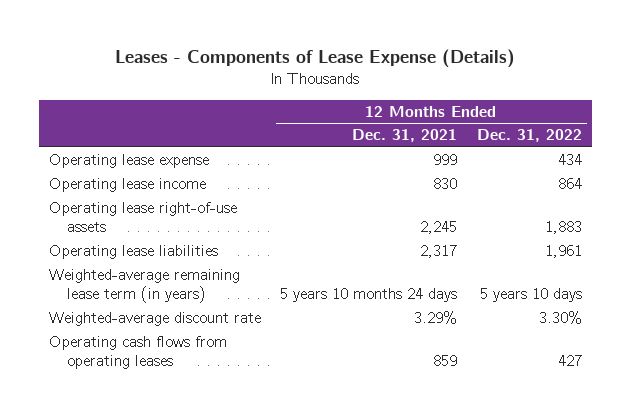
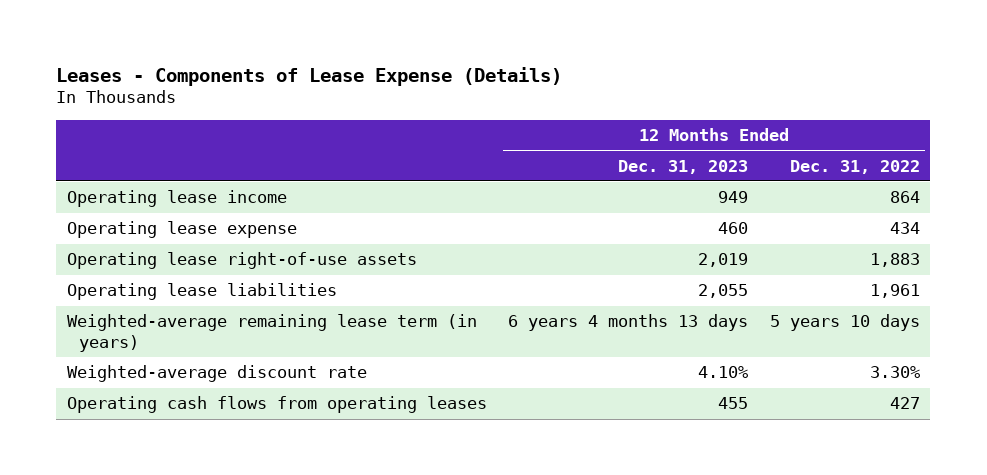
- | 12 Months Ended Dec. 31, 2021 | 12 Months Ended Dec. 31, 2022
+ | 12 Months Ended Dec. 31, 2023 | 12 Months Ended Dec. 31, 2022
moved down: Operating lease expense | 460 | 434

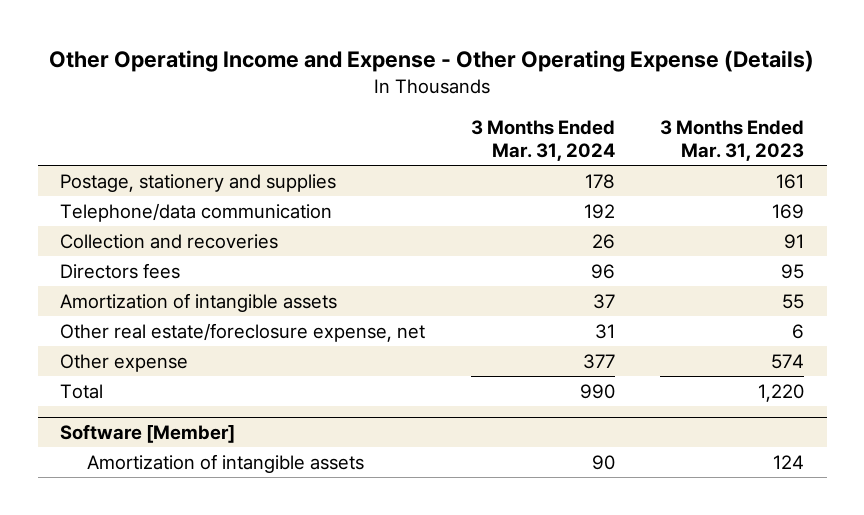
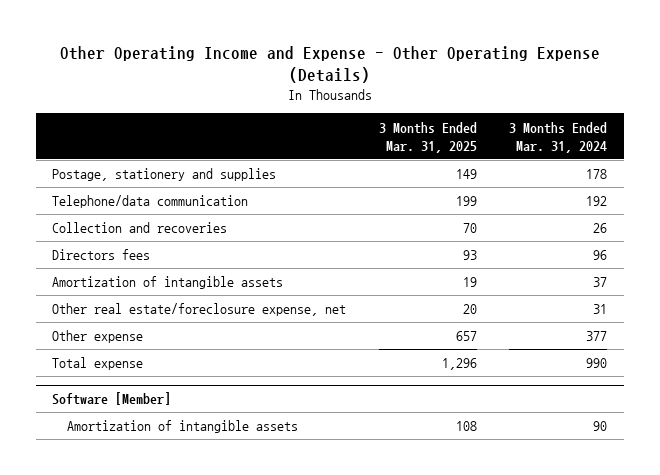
- | 3 Months Ended Mar. 31, 2024 | 3 Months Ended Mar. 31, 2023
+ | 3 Months Ended Mar. 31, 2025 | 3 Months Ended Mar. 31, 2024
- Total | 990 | 1,220
+ Total expense | 1,296 | 990

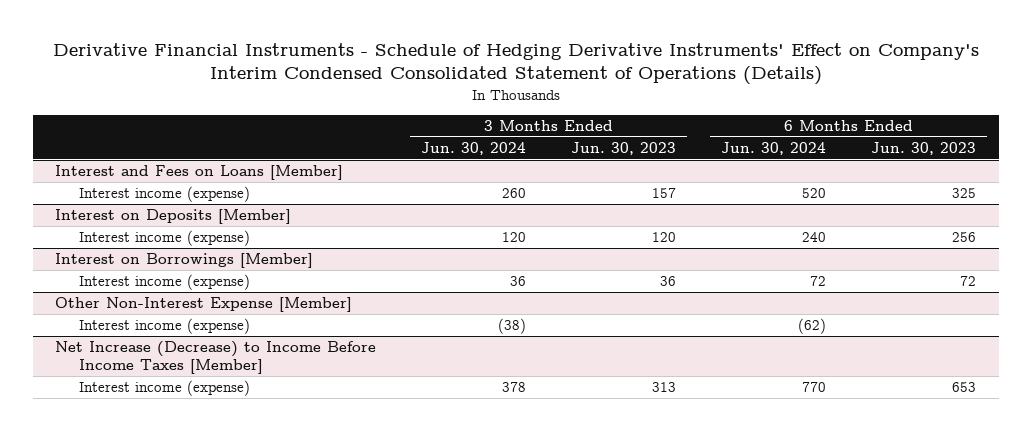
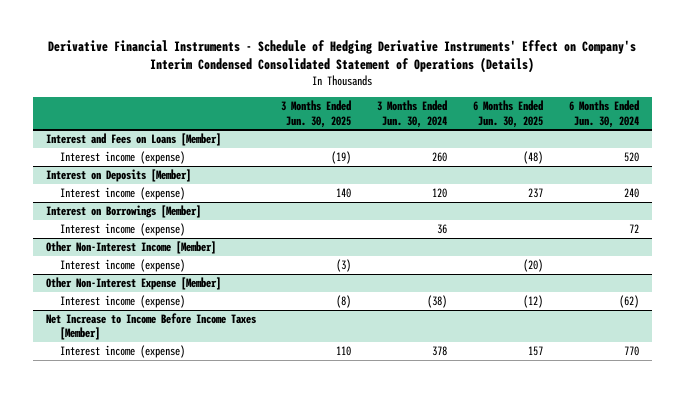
- | 3 Months Ended Jun. 30, 2024 | 3 Months Ended Jun. 30, 2023 | 6 Months Ended Jun. 30, 2024 | 6 Months Ended Jun. 30, 2023
+ | 3 Months Ended Jun. 30, 2025 | 3 Months Ended Jun. 30, 2024 | 6 Months Ended Jun. 30, 2025 | 6 Months Ended Jun. 30, 2024
+ Other Non-Interest Income [Member]
+ Interest income (expense) | (3) | | (20) |
- Net Increase (Decrease) to Income Before Income Taxes [Member]
+ Net Increase to Income Before Income Taxes [Member]

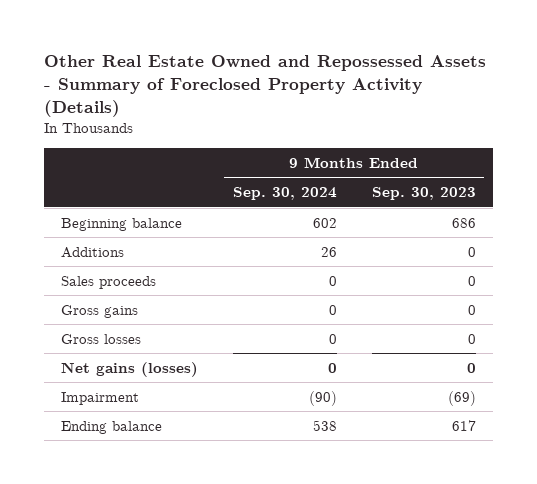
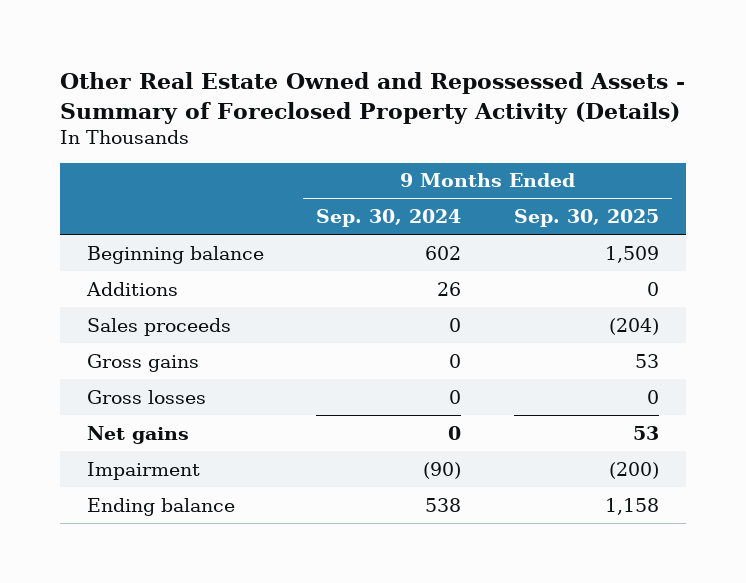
- | 9 Months Ended Sep. 30, 2024 | 9 Months Ended Sep. 30, 2023
+ | 9 Months Ended Sep. 30, 2024 | 9 Months Ended Sep. 30, 2025
- Net gains (losses) | 0 | 0
+ Net gains | 0 | 53

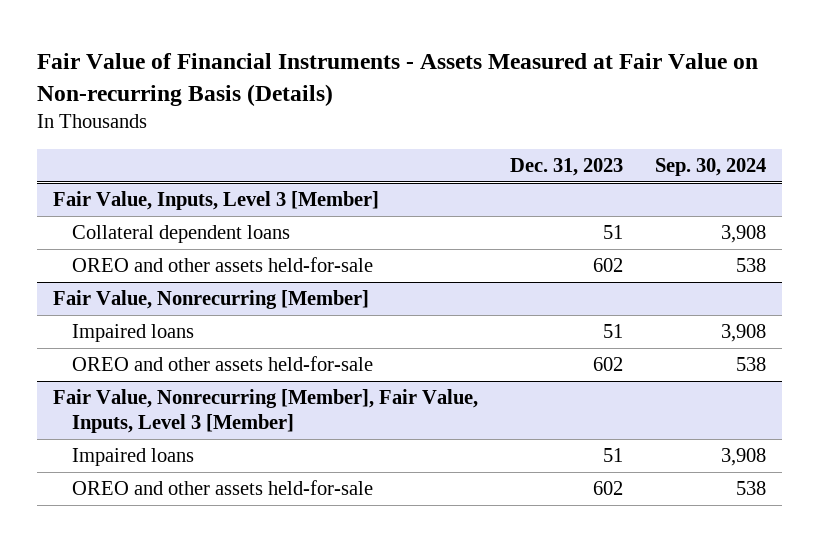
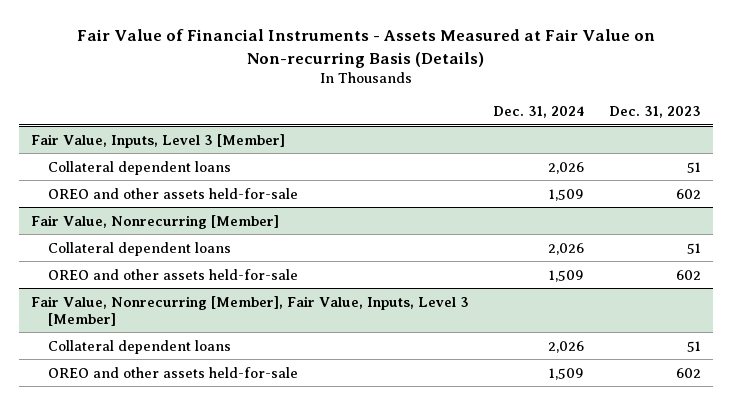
- | Dec. 31, 2023 | Sep. 30, 2024
+ | Dec. 31, 2024 | Dec. 31, 2023
@ Fair Value, Nonrecurring [Member]
- Impaired loans | 51 | 3,908
+ Collateral dependent loans | 2,026 | 51
@ Fair Value, Nonrecurring [Member], Fair Value, Inputs, Level 3 [Member]
- Impaired loans | 51 | 3,908
+ Collateral dependent loans | 2,026 | 51

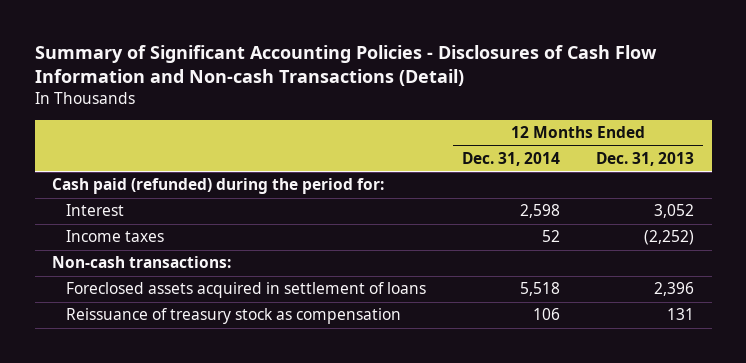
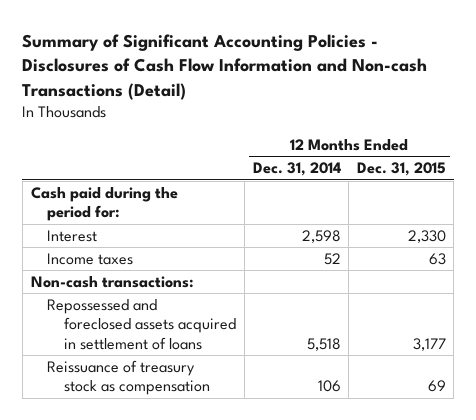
- | 12 Months Ended Dec. 31, 2014 | 12 Months Ended Dec. 31, 2013
+ | 12 Months Ended Dec. 31, 2014 | 12 Months Ended Dec. 31, 2015
- Cash paid (refunded) during the period for:
+ Cash paid during the period for:
- Foreclosed assets acquired in settlement of loans | 5,518 | 2,396
+ Repossessed and foreclosed assets acquired in settlement of loans | 5,518 | 3,177

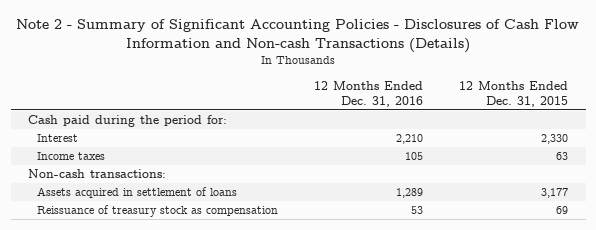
- Summary of Significant Accounting Policies - Disclosures of Cash Flow Information and Non-cash Transactions (Detail)
+ Note 2 - Summary of Significant Accounting Policies - Disclosures of Cash Flow Information and Non-cash Transactions (Details)
- | 12 Months Ended Dec. 31, 2014 | 12 Months Ended Dec. 31, 2015
+ | 12 Months Ended Dec. 31, 2016 | 12 Months Ended Dec. 31, 2015
- Repossessed and foreclosed assets acquired in settlement of loans | 5,518 | 3,177
+ Assets acquired in settlement of loans | 1,289 | 3,177

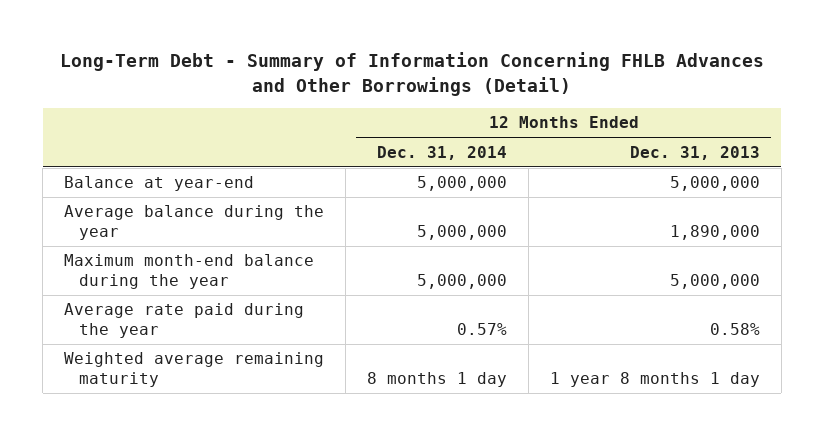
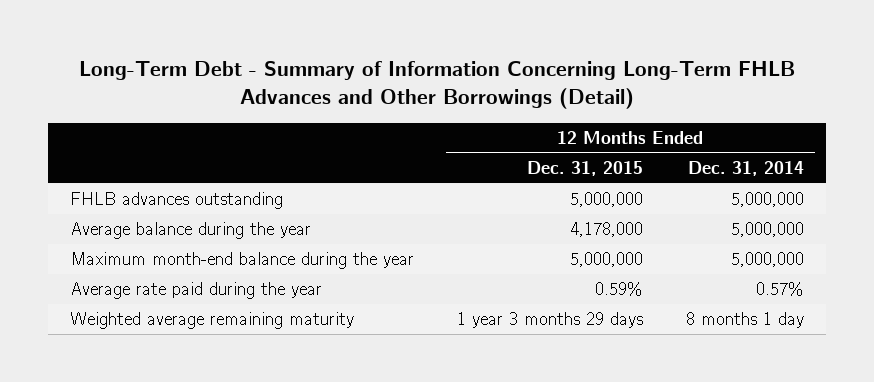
- Long-Term Debt - Summary of Information Concerning FHLB Advances and Other Borrowings (Detail)
+ Long-Term Debt - Summary of Information Concerning Long-Term FHLB Advances and Other Borrowings (Detail)
- | 12 Months Ended Dec. 31, 2014 | 12 Months Ended Dec. 31, 2013
+ | 12 Months Ended Dec. 31, 2015 | 12 Months Ended Dec. 31, 2014
- Balance at year-end | 5,000,000 | 5,000,000
+ FHLB advances outstanding | 5,000,000 | 5,000,000

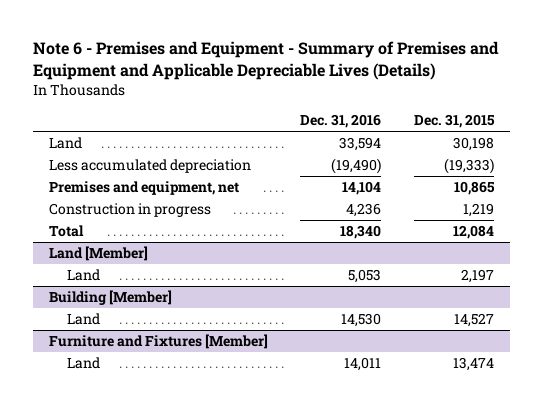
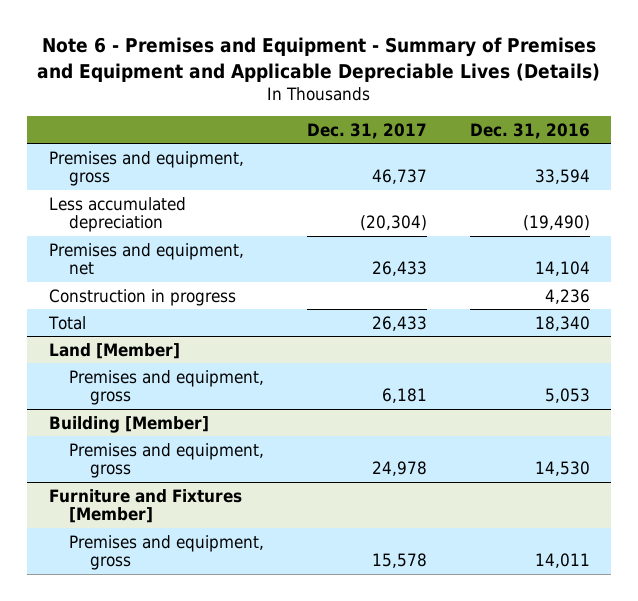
- | Dec. 31, 2016 | Dec. 31, 2015
+ | Dec. 31, 2017 | Dec. 31, 2016
- Land | 33,594 | 30,198
+ Premises and equipment, gross | 46,737 | 33,594
@ Land [Member]
- Land | 5,053 | 2,197
+ Premises and equipment, gross | 6,181 | 5,053
@ Building [Member]
- Land | 14,530 | 14,527
+ Premises and equipment, gross | 24,978 | 14,530
@ Furniture and Fixtures [Member]
- Land | 14,011 | 13,474
+ Premises and equipment, gross | 15,578 | 14,011

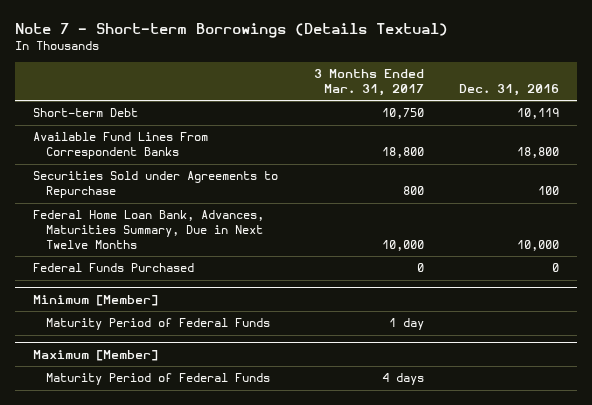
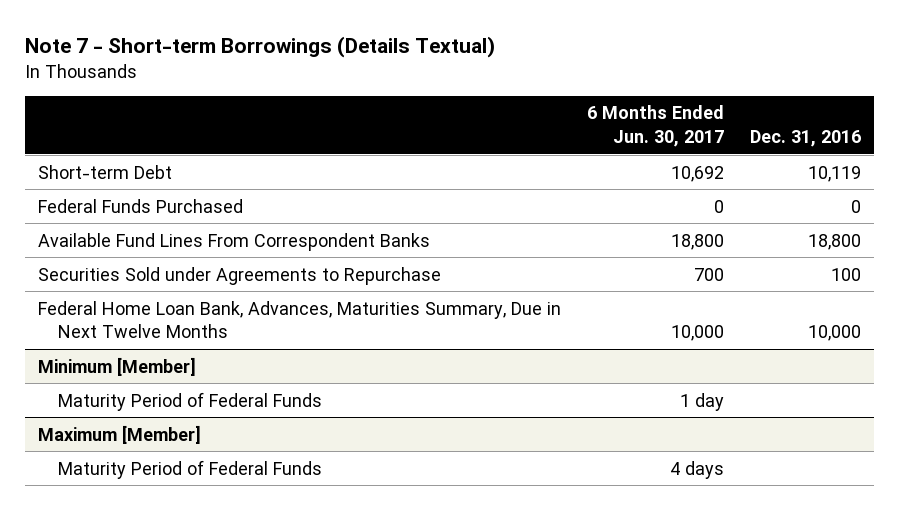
- | 3 Months Ended Mar. 31, 2017 | Dec. 31, 2016
+ | 6 Months Ended Jun. 30, 2017 | Dec. 31, 2016
moved up: Federal Funds Purchased | 0 | 0

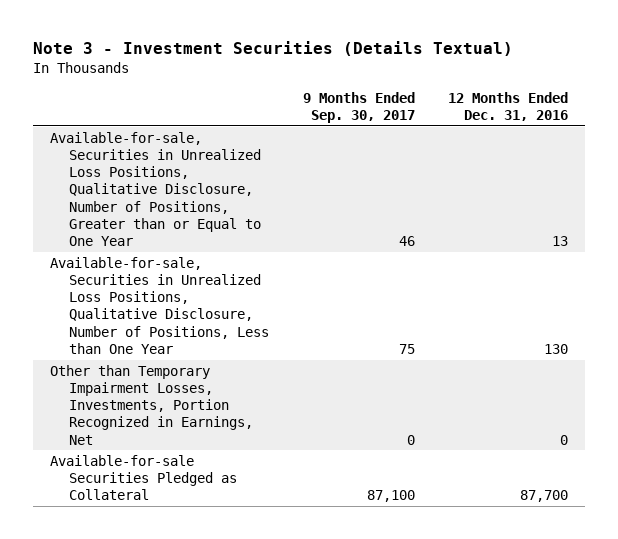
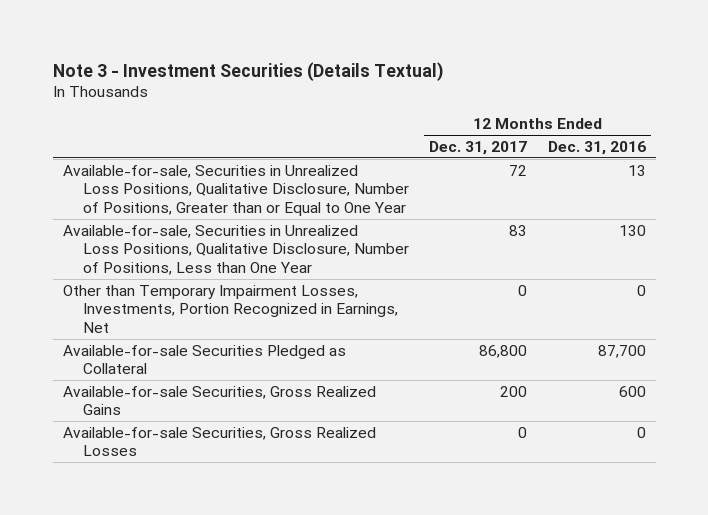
- | 9 Months Ended Sep. 30, 2017 | 12 Months Ended Dec. 31, 2016
+ | 12 Months Ended Dec. 31, 2017 | 12 Months Ended Dec. 31, 2016
+ Available-for-sale Securities, Gross Realized Gains | 200 | 600
+ Available-for-sale Securities, Gross Realized Losses | 0 | 0

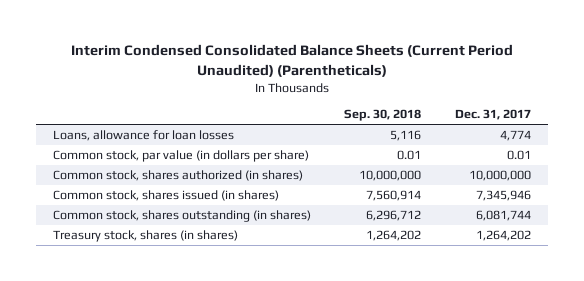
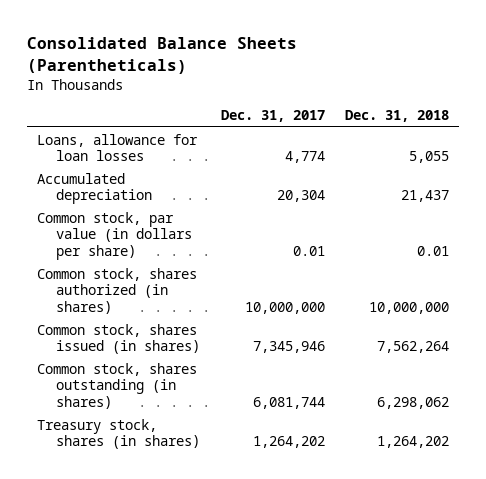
- Interim Condensed Consolidated Balance Sheets (Current Period Unaudited) (Parentheticals)
+ Consolidated Balance Sheets (Parentheticals)
- | Sep. 30, 2018 | Dec. 31, 2017
+ | Dec. 31, 2017 | Dec. 31, 2018
+ Accumulated depreciation | 20,304 | 21,437

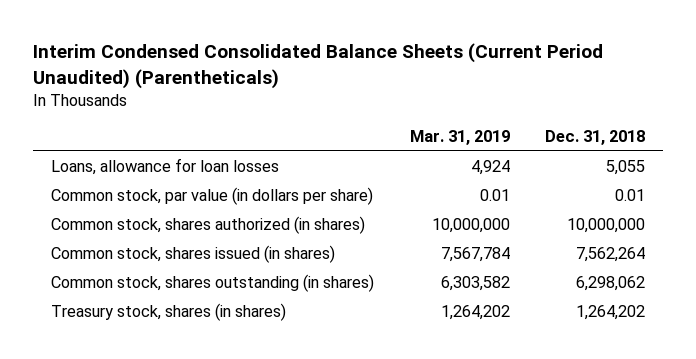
- Consolidated Balance Sheets (Parentheticals)
+ Interim Condensed Consolidated Balance Sheets (Current Period Unaudited) (Parentheticals)
- | Dec. 31, 2017 | Dec. 31, 2018
+ | Mar. 31, 2019 | Dec. 31, 2018
- Accumulated depreciation | 20,304 | 21,437

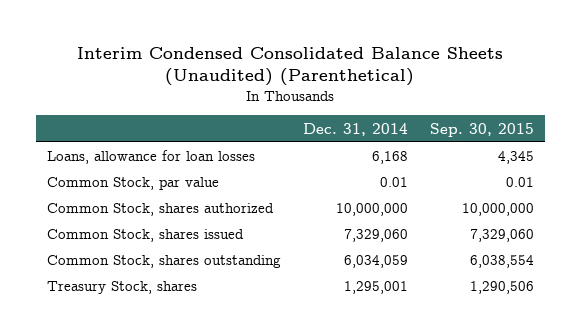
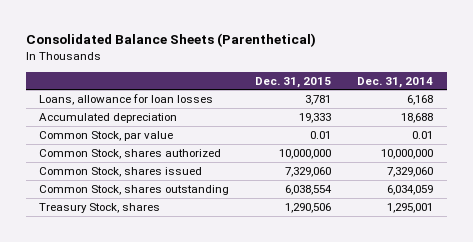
- Interim Condensed Consolidated Balance Sheets (Unaudited) (Parenthetical)
+ Consolidated Balance Sheets (Parenthetical)
- | Dec. 31, 2014 | Sep. 30, 2015
+ | Dec. 31, 2015 | Dec. 31, 2014
+ Accumulated depreciation | 19,333 | 18,688

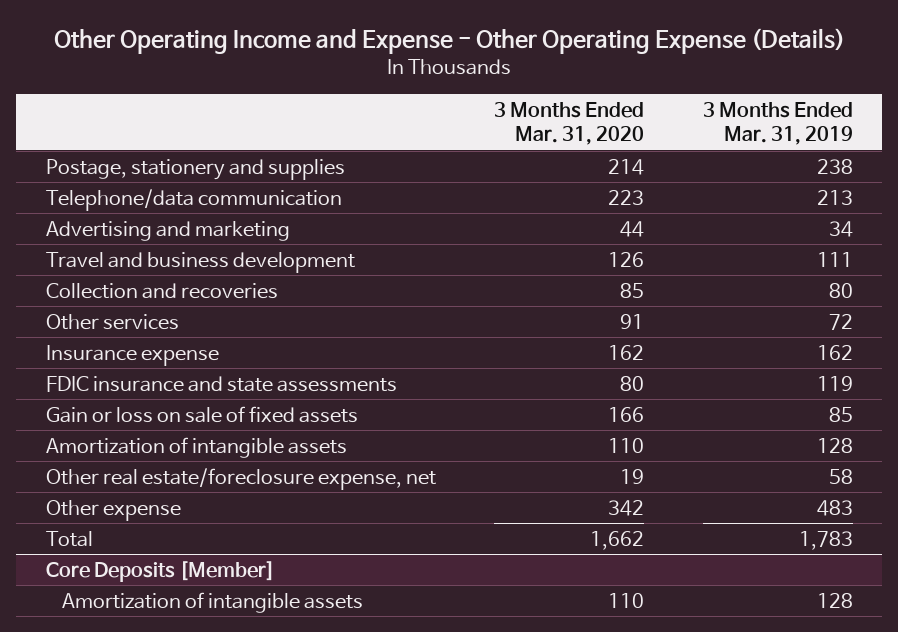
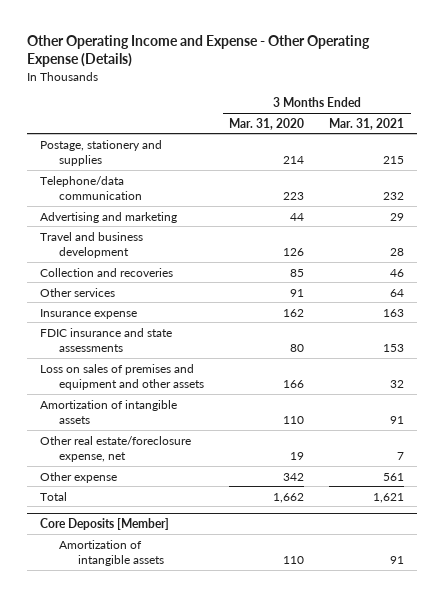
- | 3 Months Ended Mar. 31, 2020 | 3 Months Ended Mar. 31, 2019
+ | 3 Months Ended Mar. 31, 2020 | 3 Months Ended Mar. 31, 2021
- Gain or loss on sale of fixed assets | 166 | 85
+ Loss on sales of premises and equipment and other assets | 166 | 32

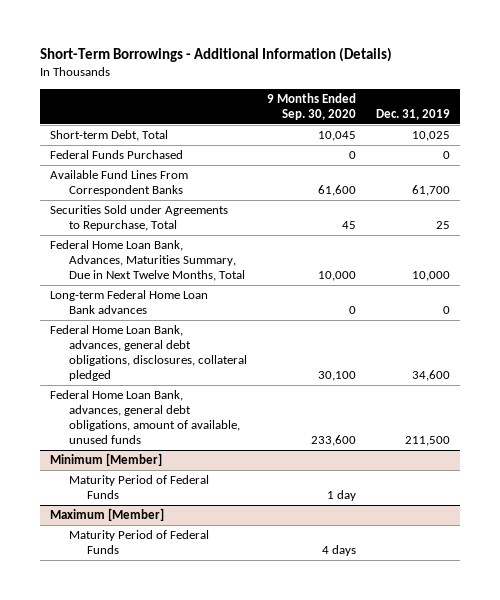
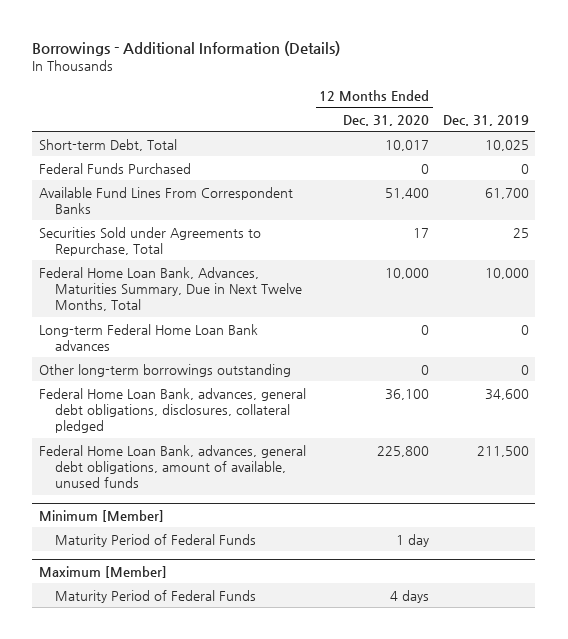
- Short-Term Borrowings - Additional Information (Details)
+ Borrowings - Additional Information (Details)
- | 9 Months Ended Sep. 30, 2020 | Dec. 31, 2019
+ | 12 Months Ended Dec. 31, 2020 | Dec. 31, 2019
+ Other long-term borrowings outstanding | 0 | 0

